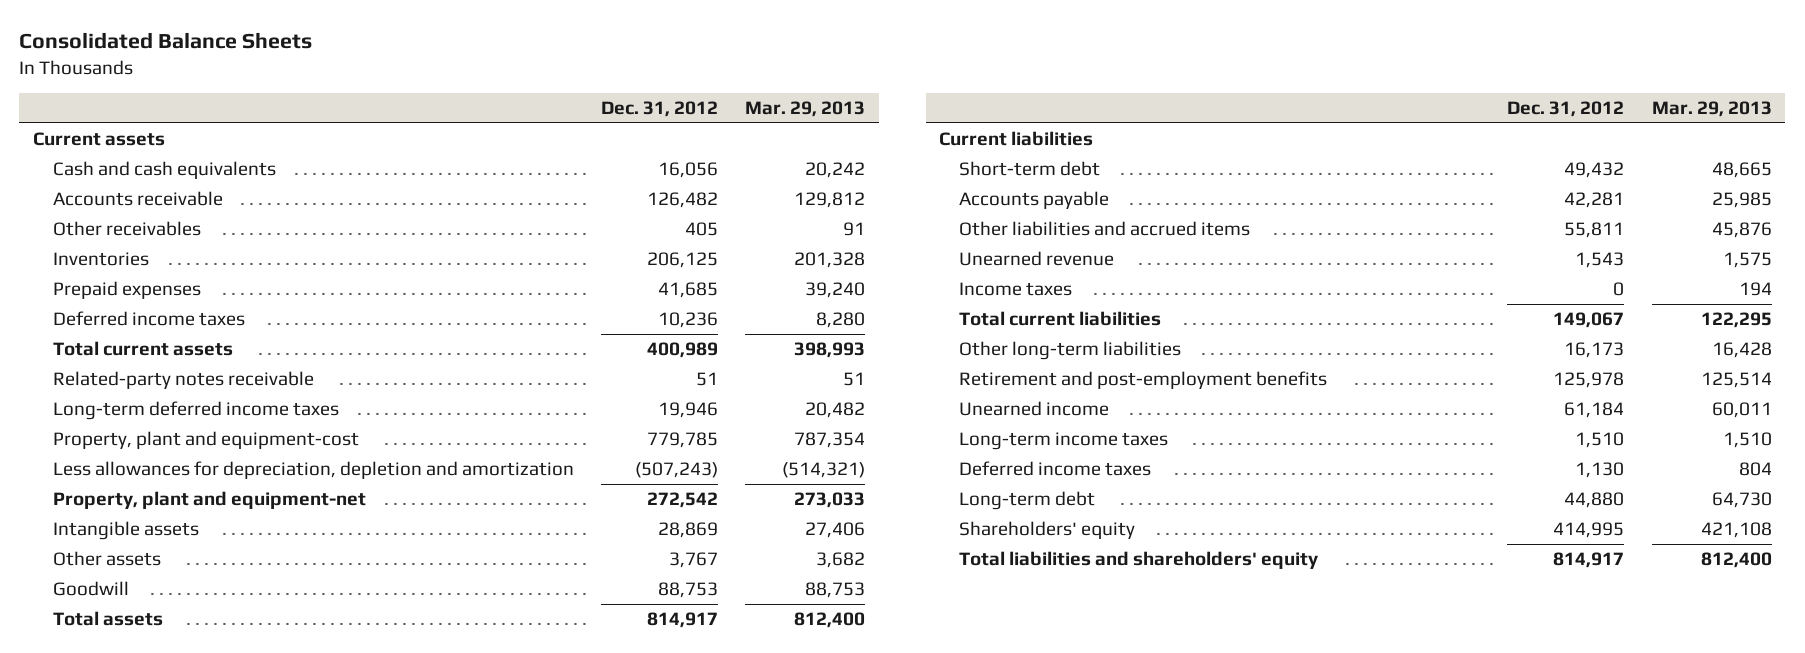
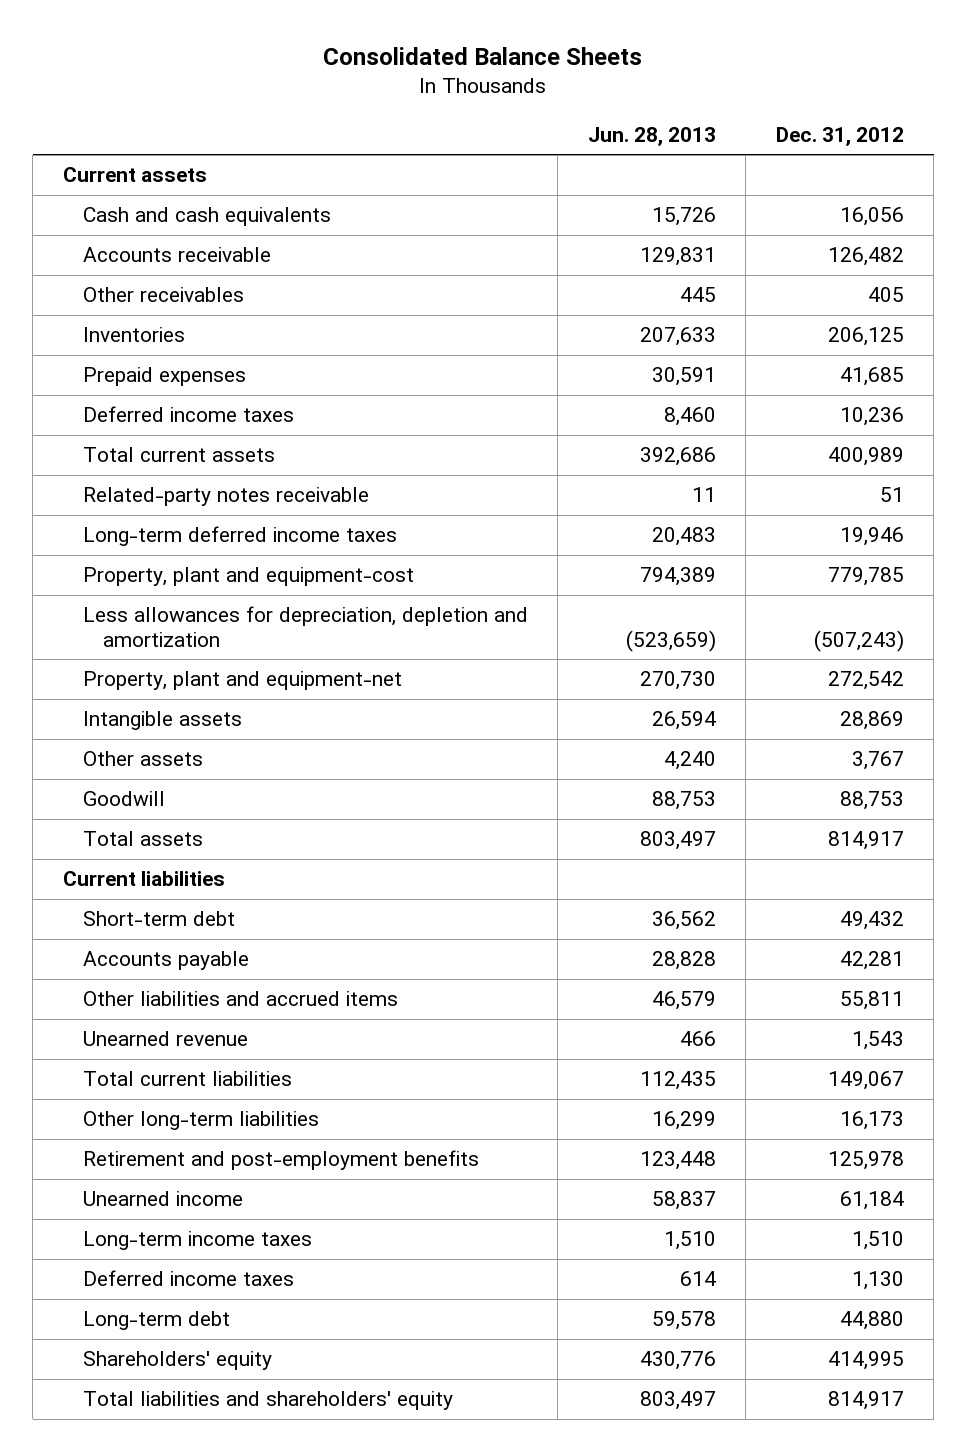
- | Dec. 31, 2012 | Mar. 29, 2013
+ | Jun. 28, 2013 | Dec. 31, 2012
- Income taxes | 0 | 194

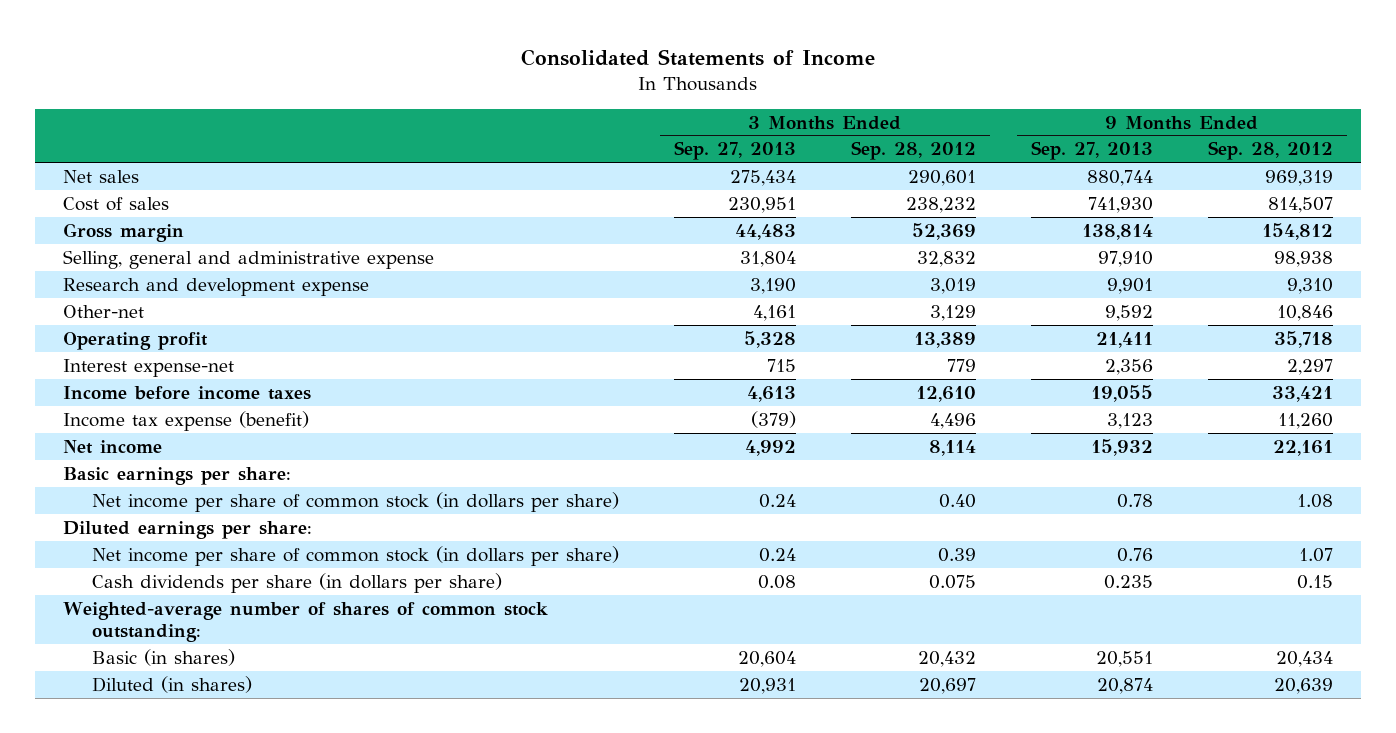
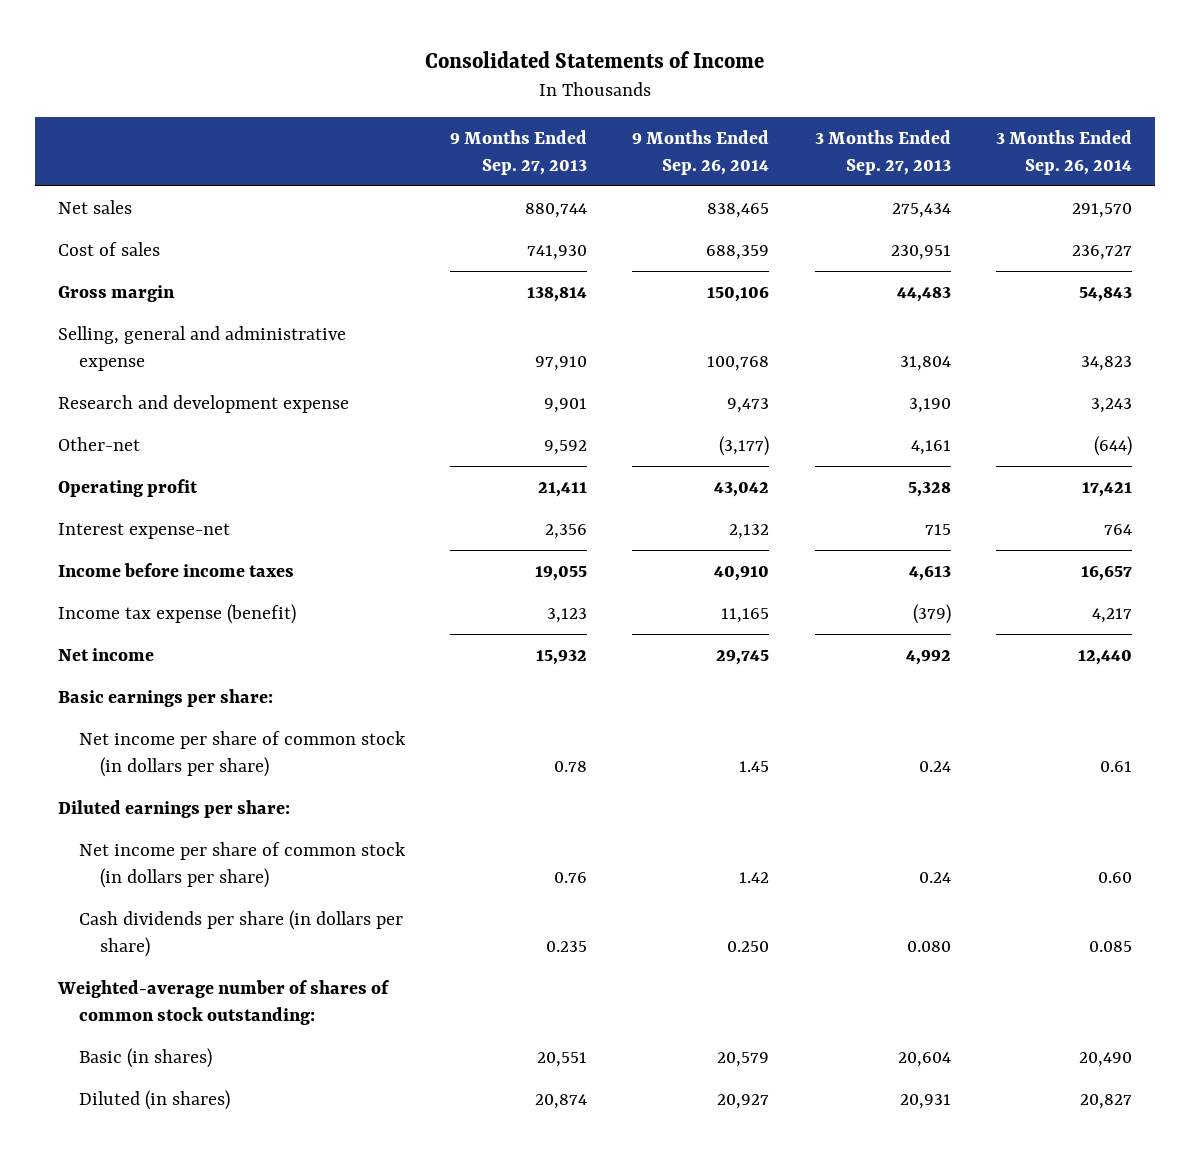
- | 3 Months Ended Sep. 27, 2013 | 3 Months Ended Sep. 28, 2012 | 9 Months Ended Sep. 27, 2013 | 9 Months Ended Sep. 28, 2012
+ | 9 Months Ended Sep. 27, 2013 | 9 Months Ended Sep. 26, 2014 | 3 Months Ended Sep. 27, 2013 | 3 Months Ended Sep. 26, 2014
- Cash dividends per share (in dollars per share) | 0.08 | 0.075 | 0.235 | 0.15
+ Cash dividends per share (in dollars per share) | 0.235 | 0.250 | 0.080 | 0.085

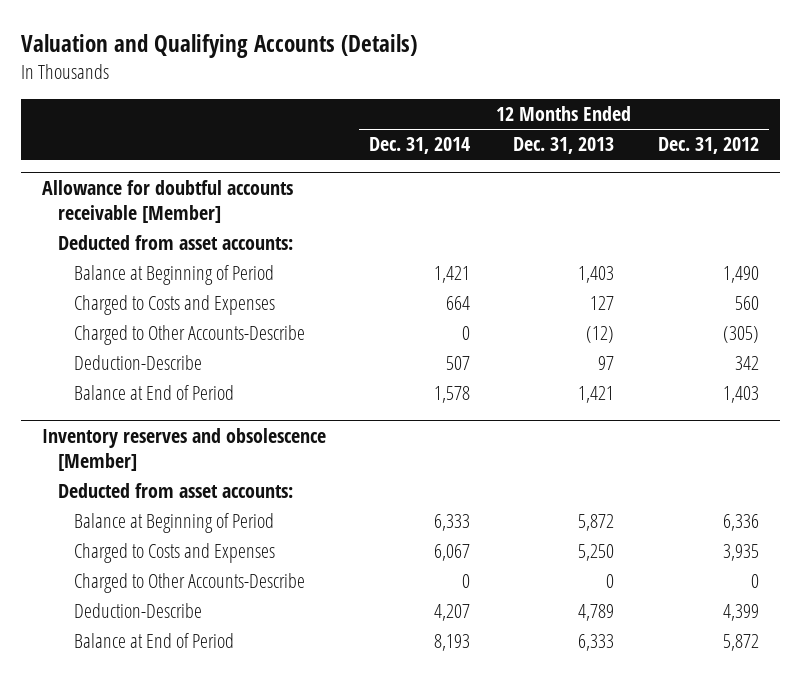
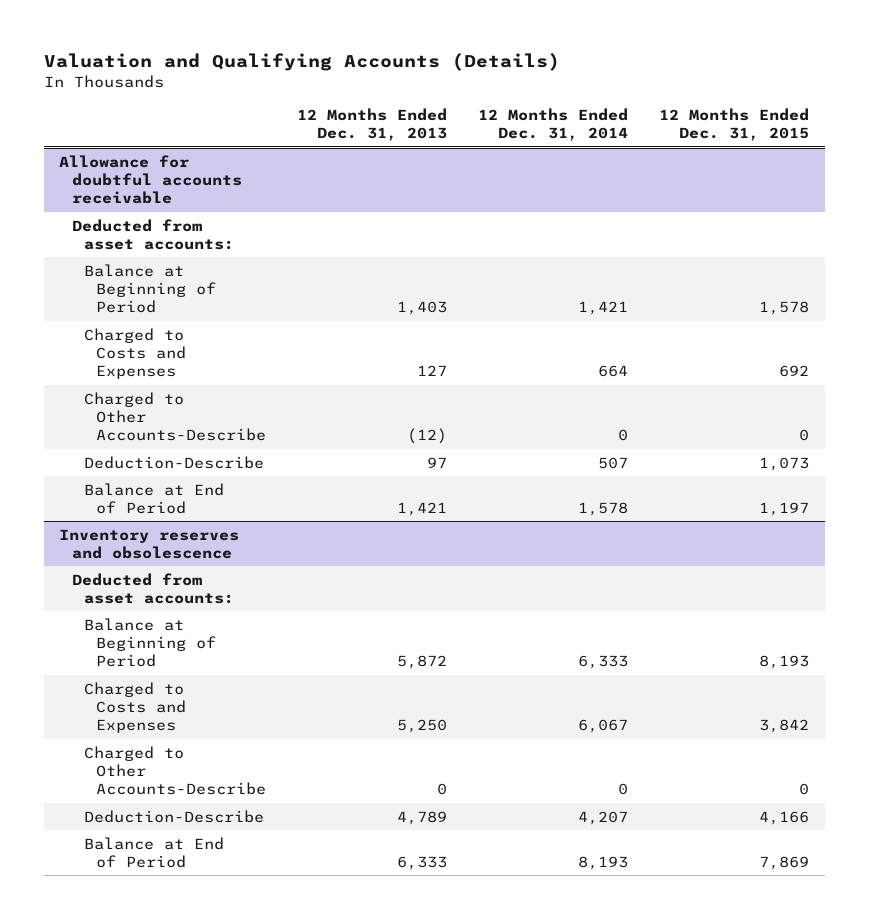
- | 12 Months Ended Dec. 31, 2014 | 12 Months Ended Dec. 31, 2013 | 12 Months Ended Dec. 31, 2012
+ | 12 Months Ended Dec. 31, 2013 | 12 Months Ended Dec. 31, 2014 | 12 Months Ended Dec. 31, 2015
- Allowance for doubtful accounts receivable [Member]
+ Allowance for doubtful accounts receivable
- Inventory reserves and obsolescence [Member]
+ Inventory reserves and obsolescence

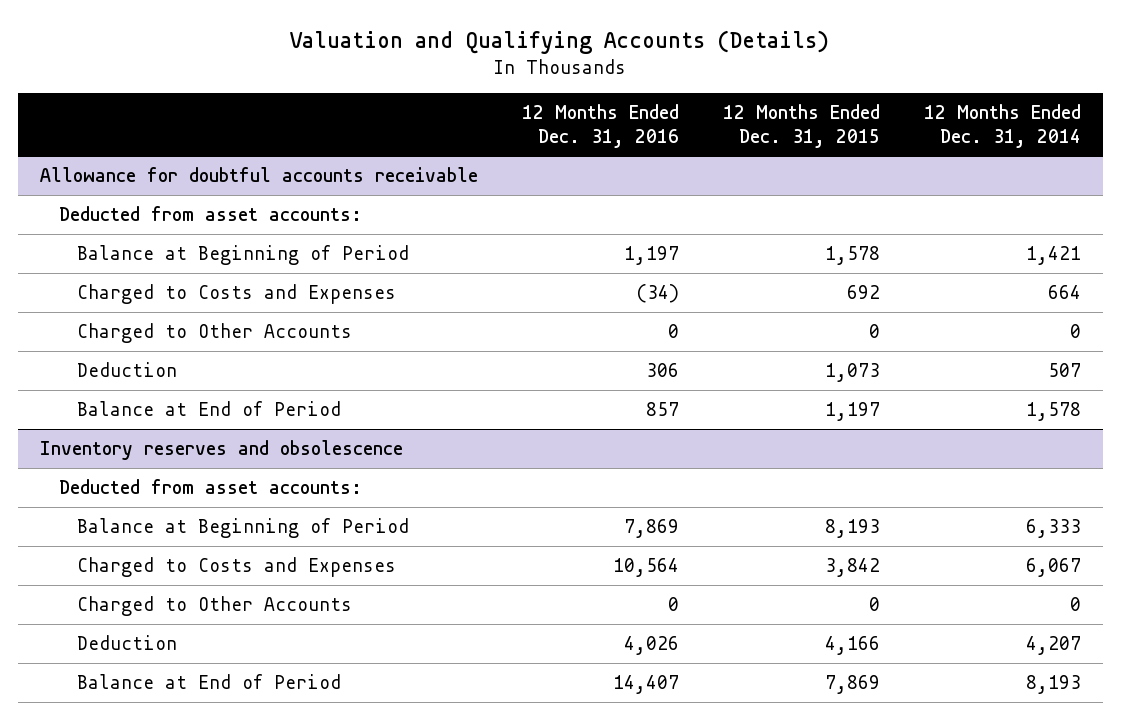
- | 12 Months Ended Dec. 31, 2013 | 12 Months Ended Dec. 31, 2014 | 12 Months Ended Dec. 31, 2015
+ | 12 Months Ended Dec. 31, 2016 | 12 Months Ended Dec. 31, 2015 | 12 Months Ended Dec. 31, 2014
@ Allowance for doubtful accounts receivable
- Charged to Other Accounts-Describe | (12) | 0 | 0
- Deduction-Describe | 97 | 507 | 1,073
+ Charged to Other Accounts | 0 | 0 | 0
+ Deduction | 306 | 1,073 | 507
@ Inventory reserves and obsolescence
- Charged to Other Accounts-Describe | 0 | 0 | 0
- Deduction-Describe | 4,789 | 4,207 | 4,166
+ Charged to Other Accounts | 0 | 0 | 0
+ Deduction | 4,026 | 4,166 | 4,207

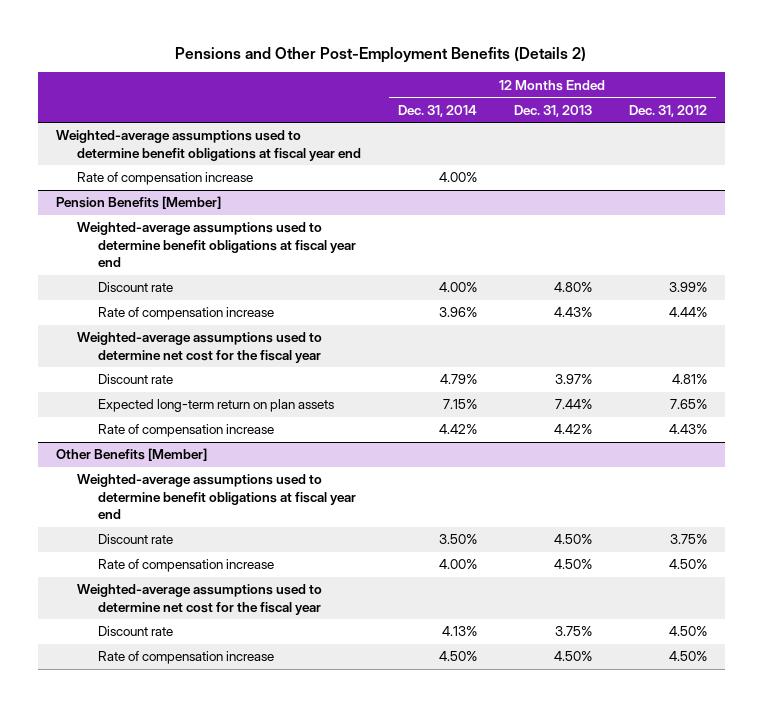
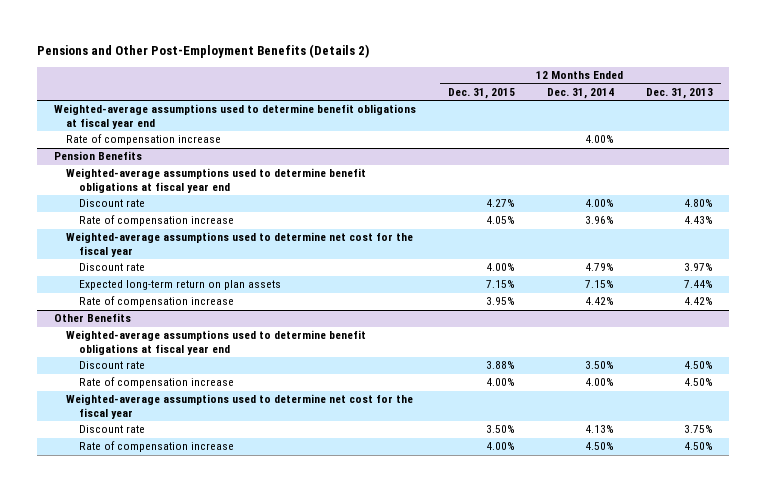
- | 12 Months Ended Dec. 31, 2014 | 12 Months Ended Dec. 31, 2013 | 12 Months Ended Dec. 31, 2012
+ | 12 Months Ended Dec. 31, 2015 | 12 Months Ended Dec. 31, 2014 | 12 Months Ended Dec. 31, 2013
- Pension Benefits [Member]
+ Pension Benefits
- Other Benefits [Member]
+ Other Benefits

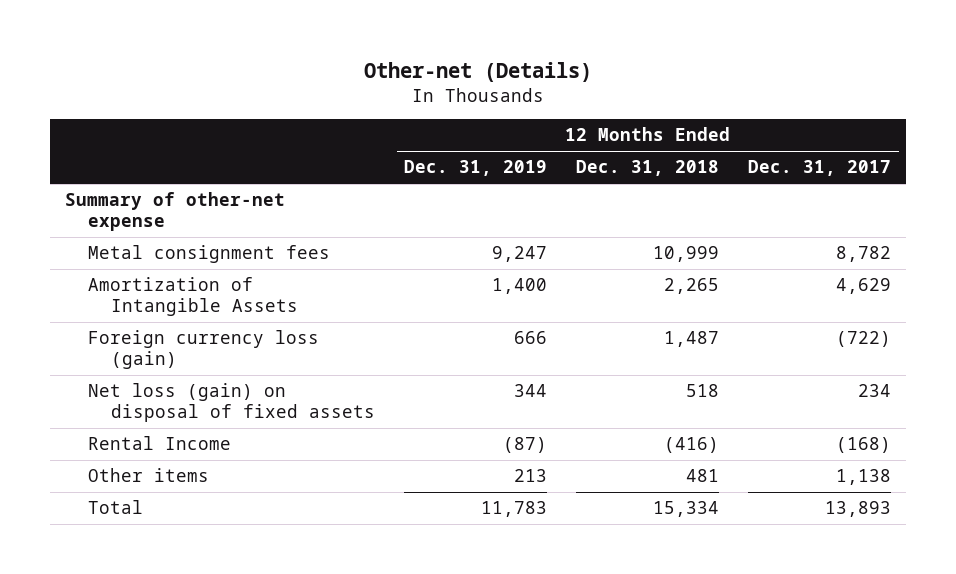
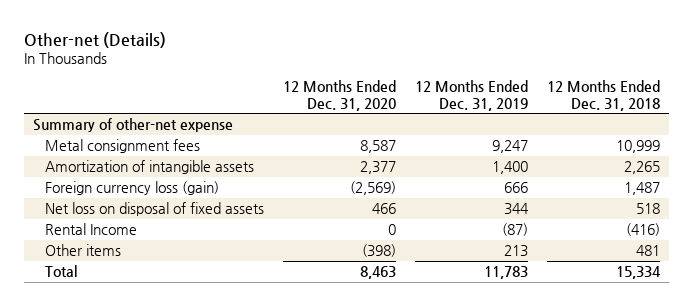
- | 12 Months Ended Dec. 31, 2019 | 12 Months Ended Dec. 31, 2018 | 12 Months Ended Dec. 31, 2017
+ | 12 Months Ended Dec. 31, 2020 | 12 Months Ended Dec. 31, 2019 | 12 Months Ended Dec. 31, 2018
- Amortization of Intangible Assets | 1,400 | 2,265 | 4,629
+ Amortization of intangible assets | 2,377 | 1,400 | 2,265
- Net loss (gain) on disposal of fixed assets | 344 | 518 | 234
+ Net loss on disposal of fixed assets | 466 | 344 | 518

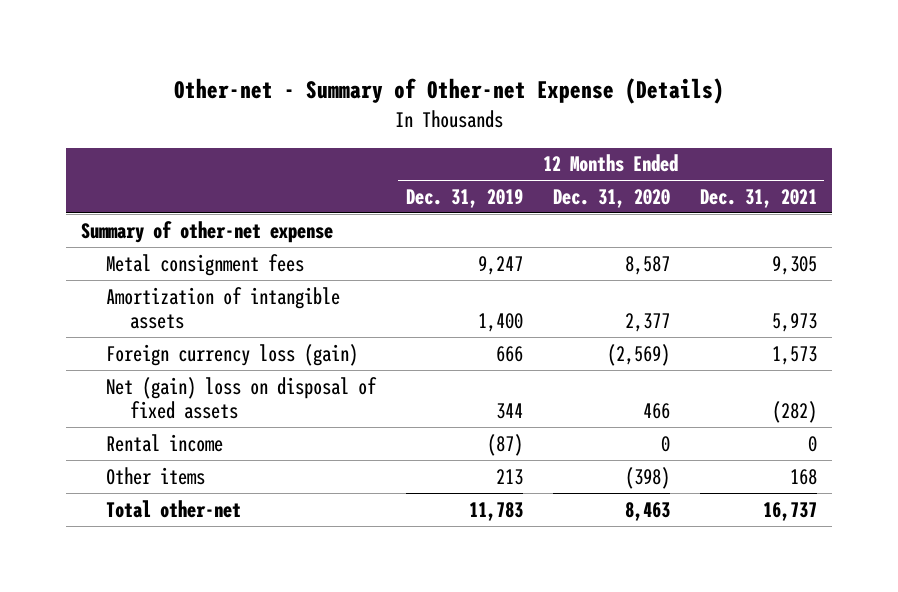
- Other-net (Details)
+ Other-net - Summary of Other-net Expense (Details)
- | 12 Months Ended Dec. 31, 2020 | 12 Months Ended Dec. 31, 2019 | 12 Months Ended Dec. 31, 2018
+ | 12 Months Ended Dec. 31, 2019 | 12 Months Ended Dec. 31, 2020 | 12 Months Ended Dec. 31, 2021
- Net loss on disposal of fixed assets | 466 | 344 | 518
- Rental Income | 0 | (87) | (416)
+ Net (gain) loss on disposal of fixed assets | 344 | 466 | (282)
+ Rental income | (87) | 0 | 0
- Total | 8,463 | 11,783 | 15,334
+ Total other-net | 11,783 | 8,463 | 16,737

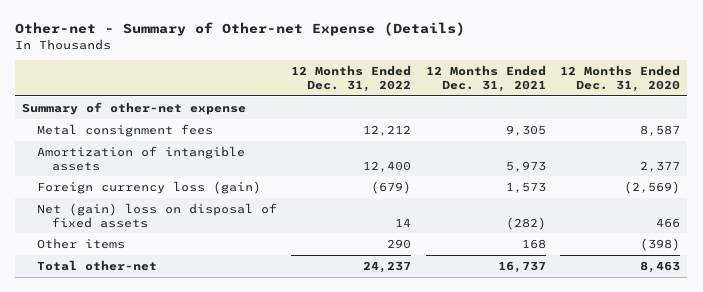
- | 12 Months Ended Dec. 31, 2019 | 12 Months Ended Dec. 31, 2020 | 12 Months Ended Dec. 31, 2021
+ | 12 Months Ended Dec. 31, 2022 | 12 Months Ended Dec. 31, 2021 | 12 Months Ended Dec. 31, 2020
- Rental income | (87) | 0 | 0

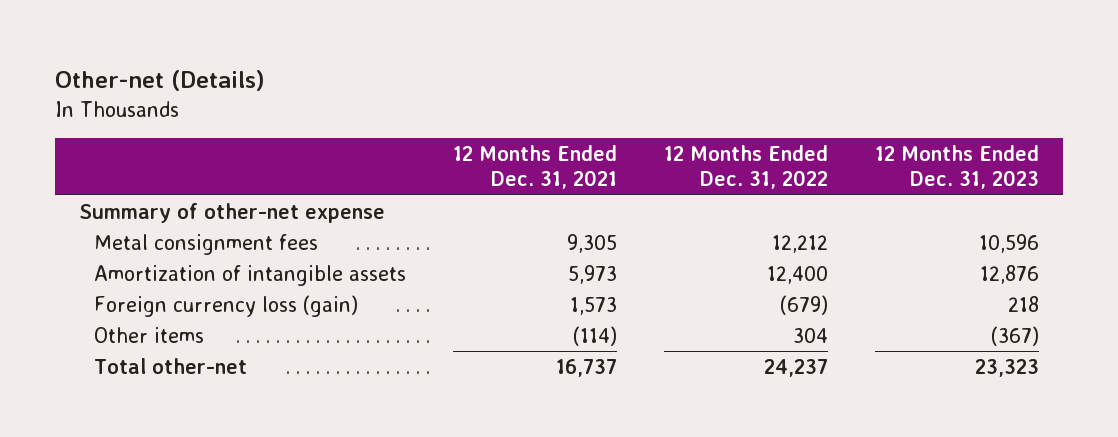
- Other-net - Summary of Other-net Expense (Details)
+ Other-net (Details)
- | 12 Months Ended Dec. 31, 2022 | 12 Months Ended Dec. 31, 2021 | 12 Months Ended Dec. 31, 2020
+ | 12 Months Ended Dec. 31, 2021 | 12 Months Ended Dec. 31, 2022 | 12 Months Ended Dec. 31, 2023
- Net (gain) loss on disposal of fixed assets | 14 | (282) | 466
- Other items | 290 | 168 | (398)
+ Other items | (114) | 304 | (367)

